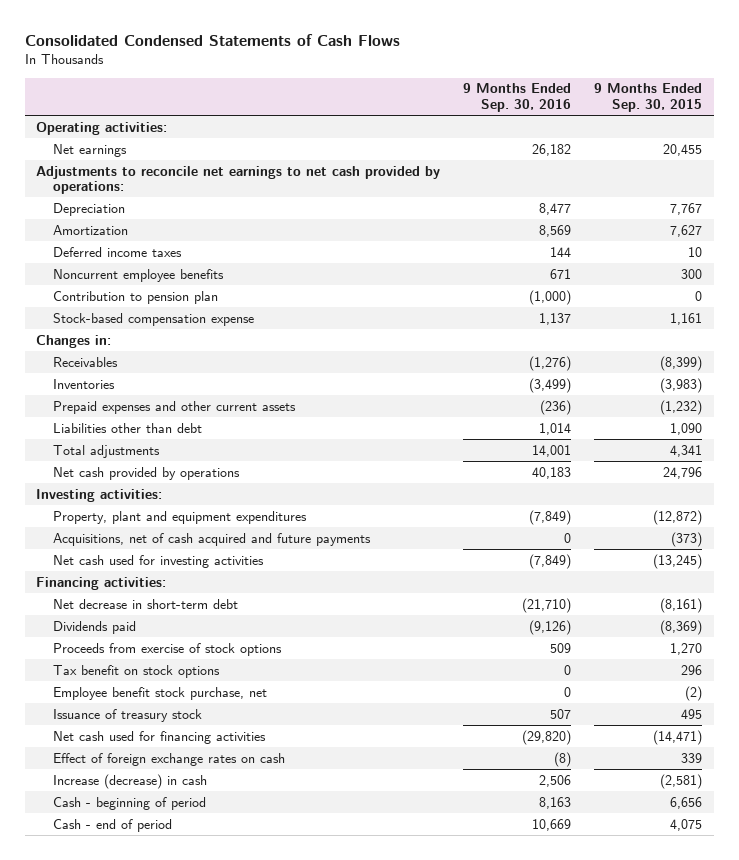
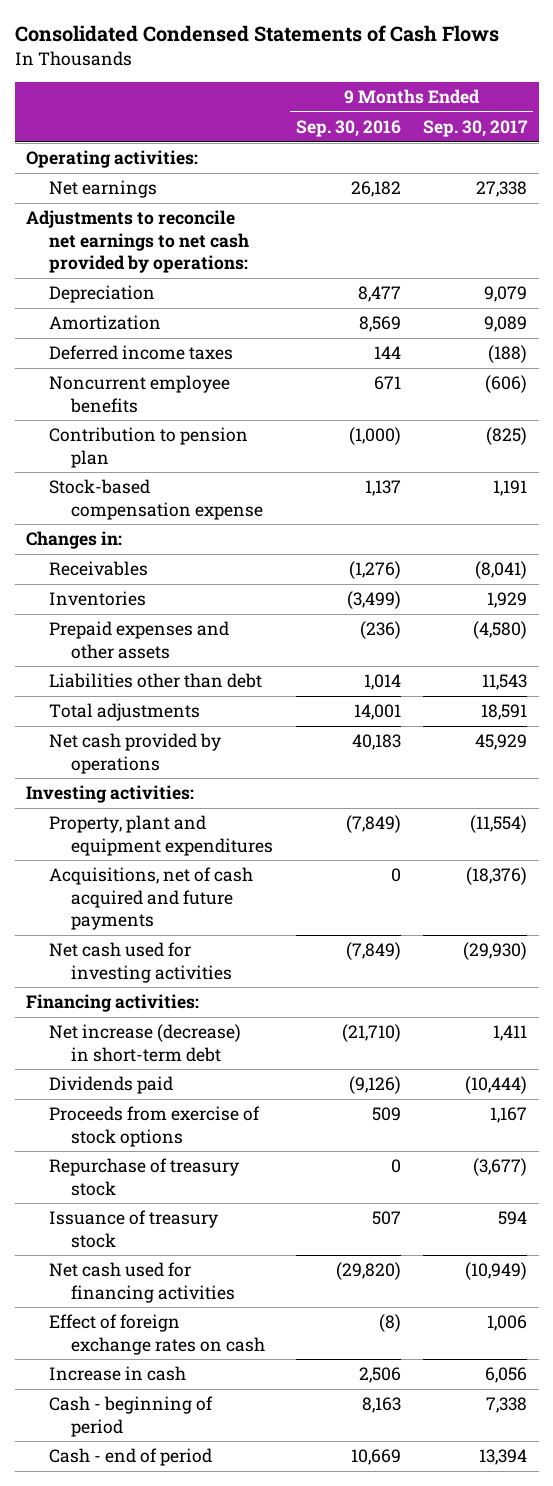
- | 9 Months Ended Sep. 30, 2016 | 9 Months Ended Sep. 30, 2015
+ | 9 Months Ended Sep. 30, 2016 | 9 Months Ended Sep. 30, 2017
- Prepaid expenses and other current assets | (236) | (1,232)
+ Prepaid expenses and other assets | (236) | (4,580)
- Net decrease in short-term debt | (21,710) | (8,161)
+ Net increase (decrease) in short-term debt | (21,710) | 1,411
- Tax benefit on stock options | 0 | 296
- Employee benefit stock purchase, net | 0 | (2)
+ Repurchase of treasury stock | 0 | (3,677)
- Increase (decrease) in cash | 2,506 | (2,581)
+ Increase in cash | 2,506 | 6,056

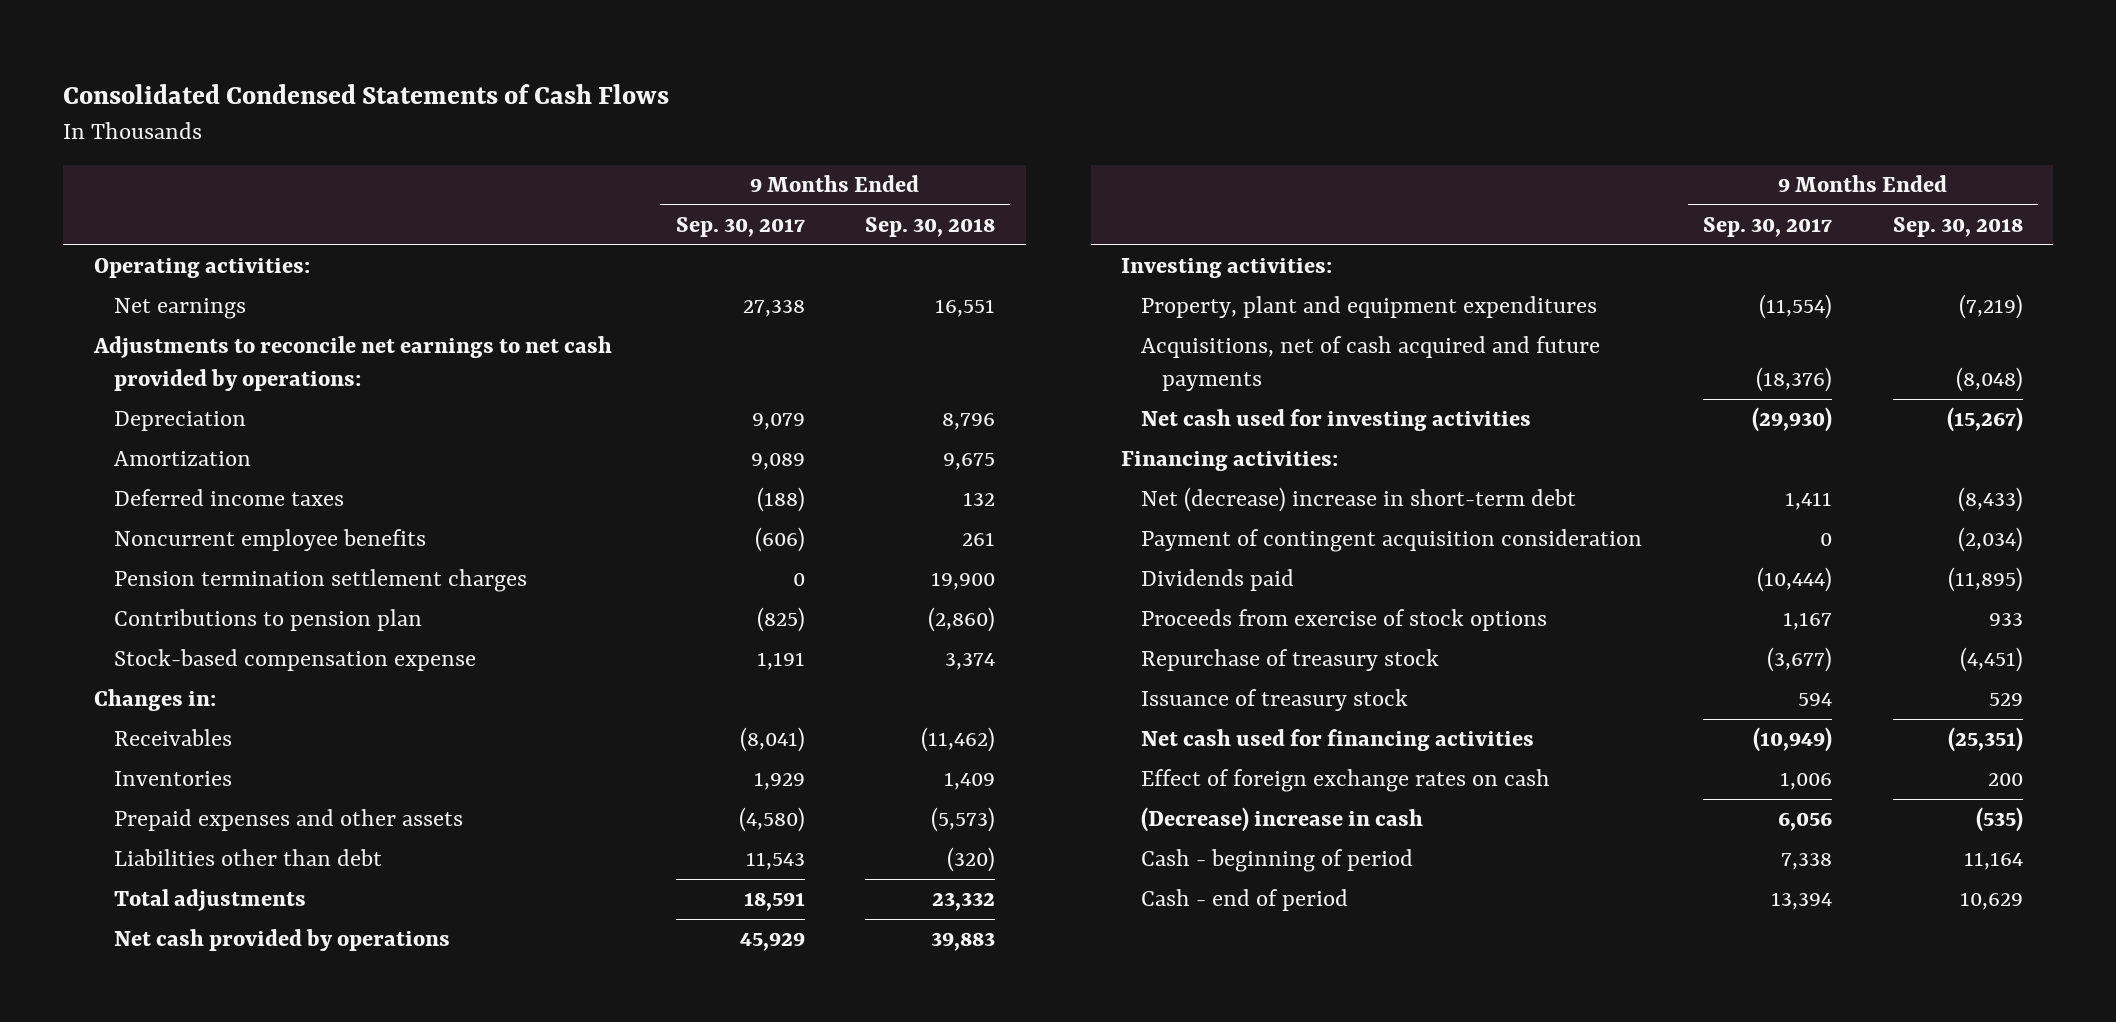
- | 9 Months Ended Sep. 30, 2016 | 9 Months Ended Sep. 30, 2017
+ | 9 Months Ended Sep. 30, 2017 | 9 Months Ended Sep. 30, 2018
- Contribution to pension plan | (1,000) | (825)
+ Pension termination settlement charges | 0 | 19,900
+ Contributions to pension plan | (825) | (2,860)
- Net increase (decrease) in short-term debt | (21,710) | 1,411
+ Net (decrease) increase in short-term debt | 1,411 | (8,433)
+ Payment of contingent acquisition consideration | 0 | (2,034)
- Increase in cash | 2,506 | 6,056
+ (Decrease) increase in cash | 6,056 | (535)

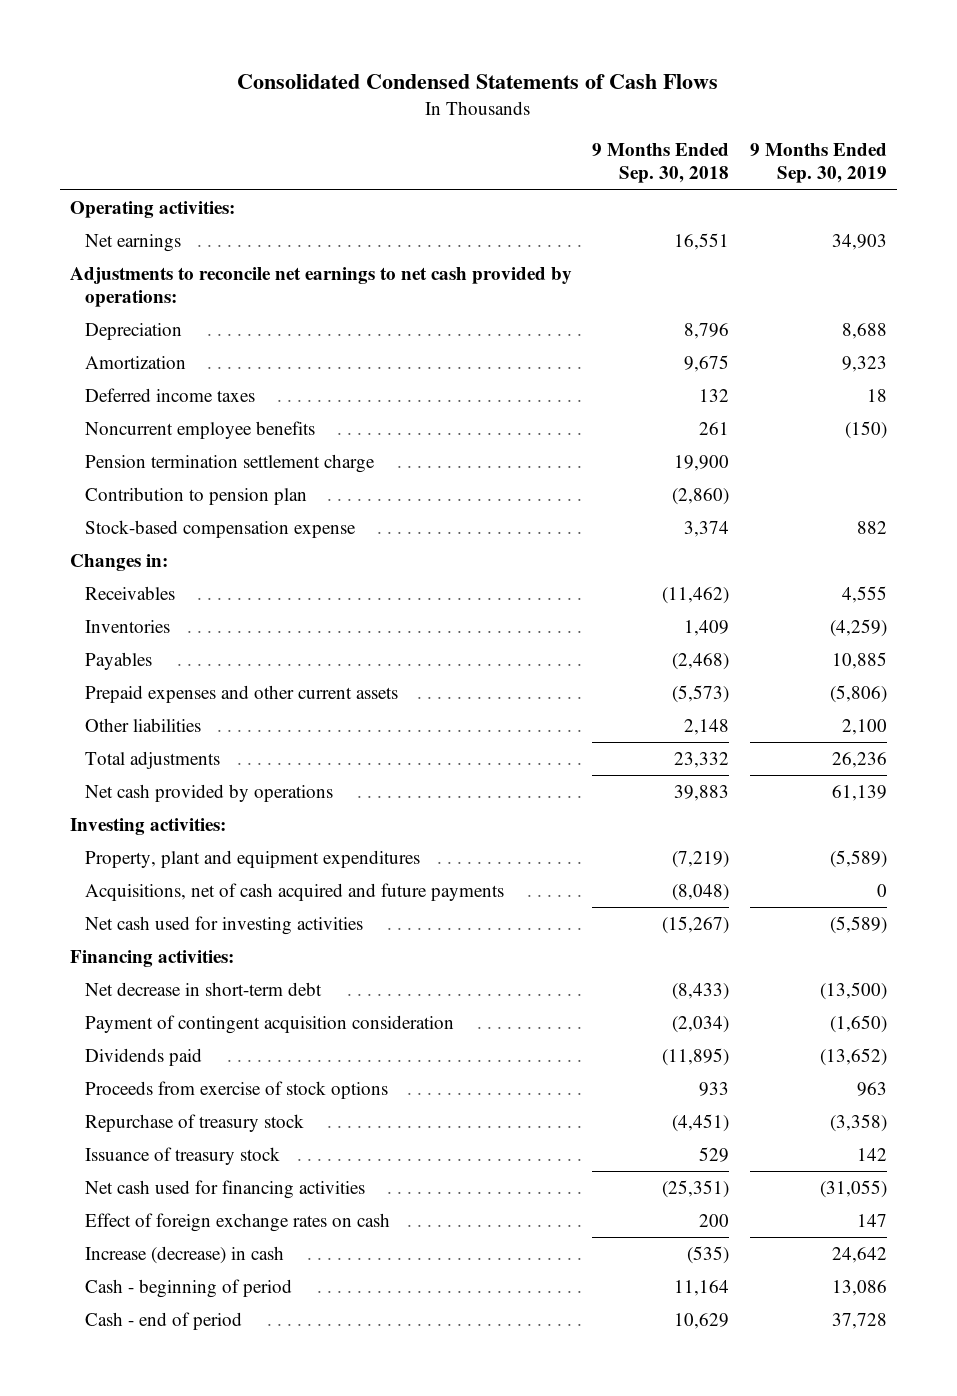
- | 9 Months Ended Sep. 30, 2017 | 9 Months Ended Sep. 30, 2018
+ | 9 Months Ended Sep. 30, 2018 | 9 Months Ended Sep. 30, 2019
- Pension termination settlement charges | 0 | 19,900
- Contributions to pension plan | (825) | (2,860)
+ Pension termination settlement charge | 19,900 |
+ Contribution to pension plan | (2,860) |
- Prepaid expenses and other assets | (4,580) | (5,573)
- Liabilities other than debt | 11,543 | (320)
+ Payables | (2,468) | 10,885
+ Prepaid expenses and other current assets | (5,573) | (5,806)
+ Other liabilities | 2,148 | 2,100
- Net (decrease) increase in short-term debt | 1,411 | (8,433)
+ Net decrease in short-term debt | (8,433) | (13,500)
- (Decrease) increase in cash | 6,056 | (535)
+ Increase (decrease) in cash | (535) | 24,642

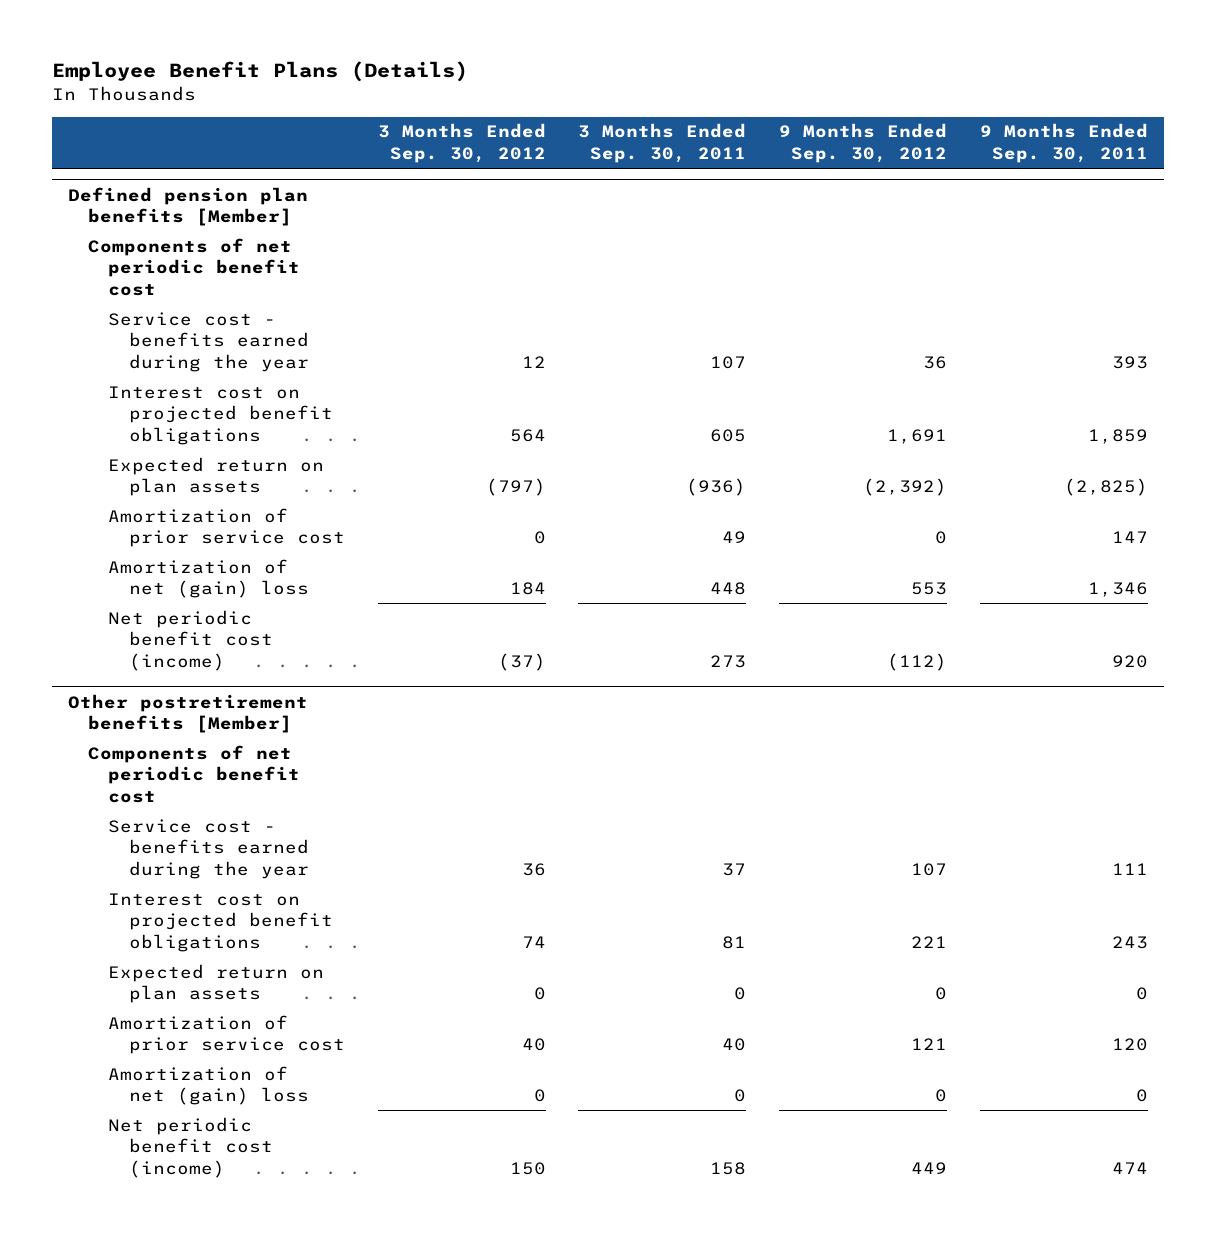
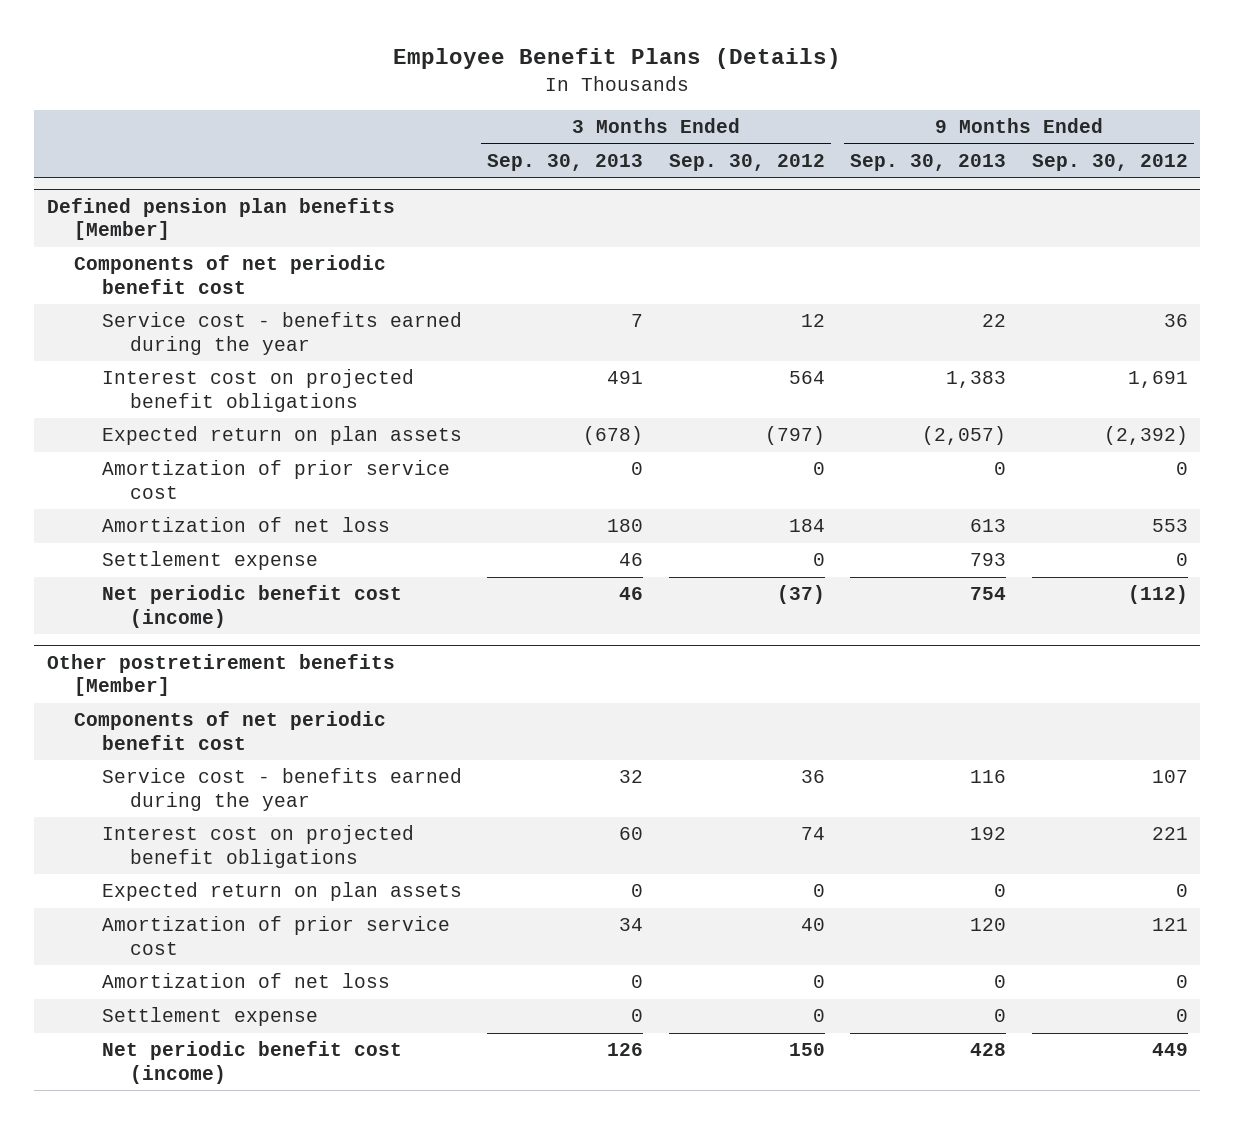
- | 3 Months Ended Sep. 30, 2012 | 3 Months Ended Sep. 30, 2011 | 9 Months Ended Sep. 30, 2012 | 9 Months Ended Sep. 30, 2011
+ | 3 Months Ended Sep. 30, 2013 | 3 Months Ended Sep. 30, 2012 | 9 Months Ended Sep. 30, 2013 | 9 Months Ended Sep. 30, 2012
@ Defined pension plan benefits [Member]
- Amortization of net (gain) loss | 184 | 448 | 553 | 1,346
+ Amortization of net loss | 180 | 184 | 613 | 553
+ Settlement expense | 46 | 0 | 793 | 0
@ Other postretirement benefits [Member]
- Amortization of net (gain) loss | 0 | 0 | 0 | 0
+ Amortization of net loss | 0 | 0 | 0 | 0
+ Settlement expense | 0 | 0 | 0 | 0

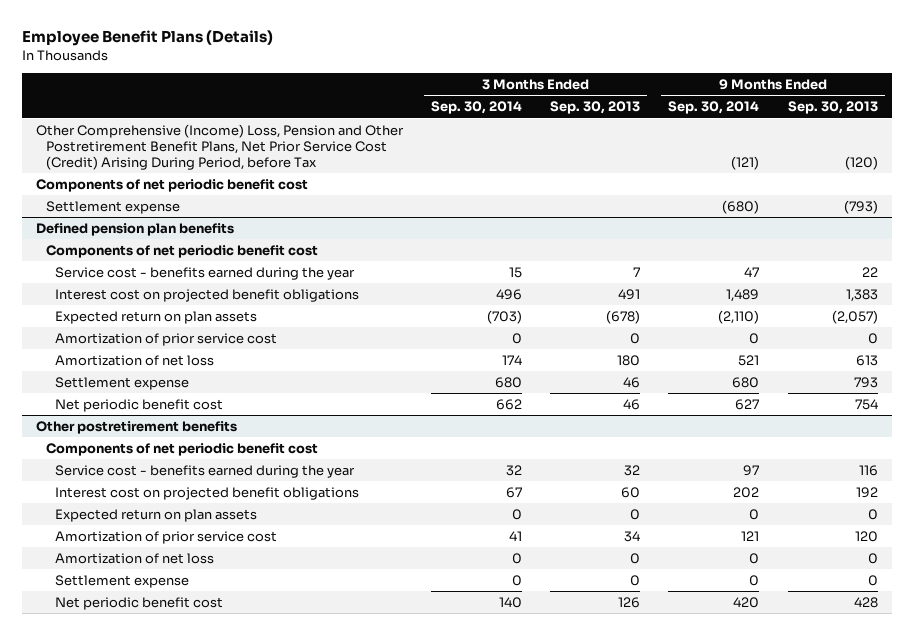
- | 3 Months Ended Sep. 30, 2013 | 3 Months Ended Sep. 30, 2012 | 9 Months Ended Sep. 30, 2013 | 9 Months Ended Sep. 30, 2012
+ | 3 Months Ended Sep. 30, 2014 | 3 Months Ended Sep. 30, 2013 | 9 Months Ended Sep. 30, 2014 | 9 Months Ended Sep. 30, 2013
- Defined pension plan benefits [Member]
+ Other Comprehensive (Income) Loss, Pension and Other Postretirement Benefit Plans, Net Prior Service Cost (Credit) Arising During Period, before Tax | | | (121) | (120)
+ Settlement expense | | | (680) | (793)
+ Defined pension plan benefits
+ Components of net periodic benefit cost
- Net periodic benefit cost (income) | 46 | (37) | 754 | (112)
- Other postretirement benefits [Member]
+ Net periodic benefit cost | 662 | 46 | 627 | 754
+ Other postretirement benefits
- Net periodic benefit cost (income) | 126 | 150 | 428 | 449
+ Net periodic benefit cost | 140 | 126 | 420 | 428

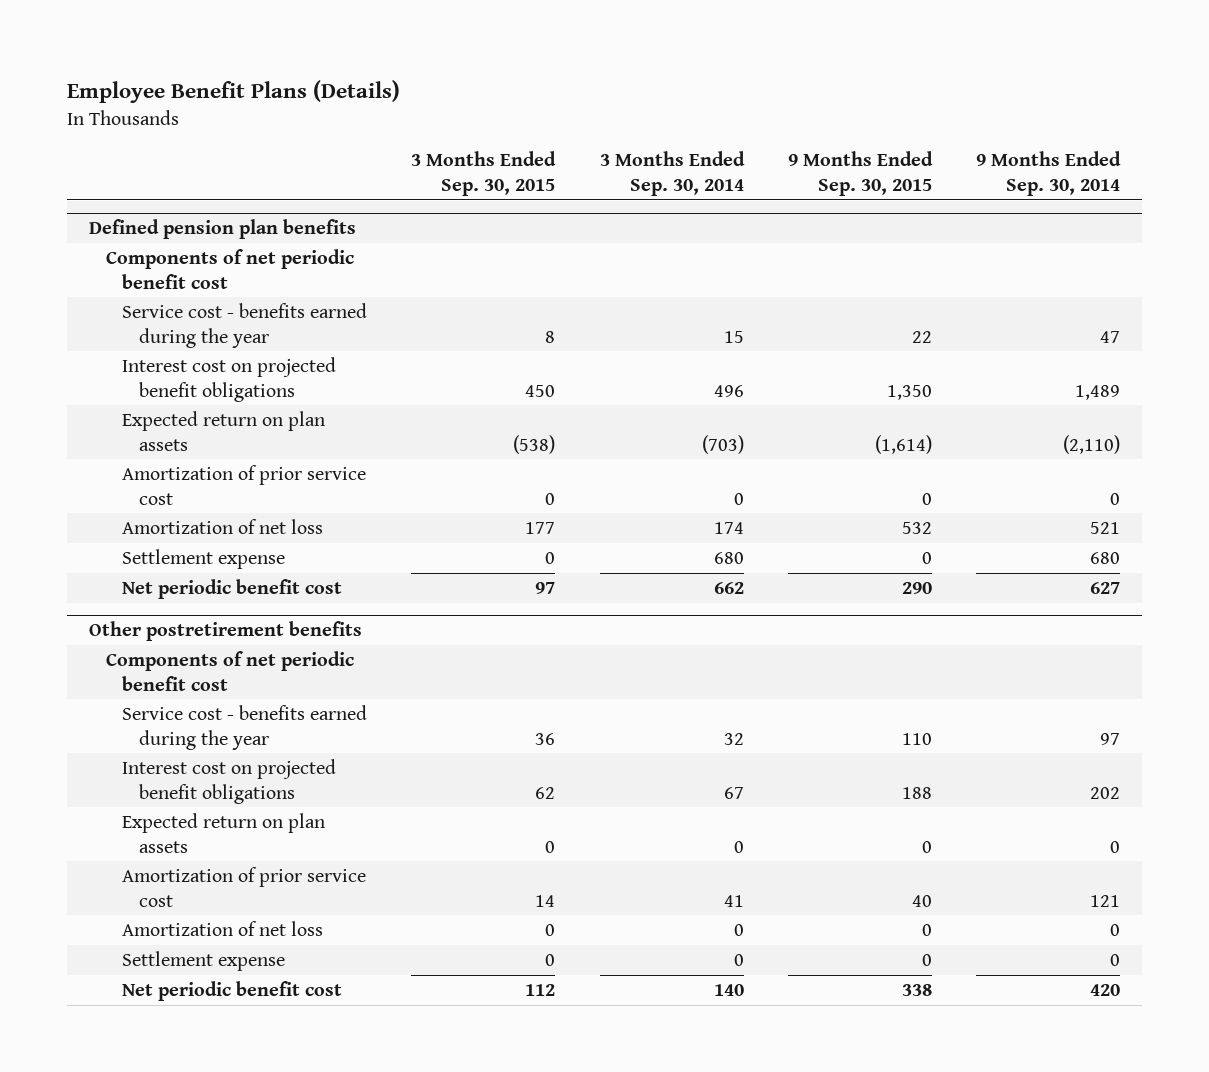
- | 3 Months Ended Sep. 30, 2014 | 3 Months Ended Sep. 30, 2013 | 9 Months Ended Sep. 30, 2014 | 9 Months Ended Sep. 30, 2013
+ | 3 Months Ended Sep. 30, 2015 | 3 Months Ended Sep. 30, 2014 | 9 Months Ended Sep. 30, 2015 | 9 Months Ended Sep. 30, 2014
- Other Comprehensive (Income) Loss, Pension and Other Postretirement Benefit Plans, Net Prior Service Cost (Credit) Arising During Period, before Tax | | | (121) | (120)
- Components of net periodic benefit cost
- Settlement expense | | | (680) | (793)

